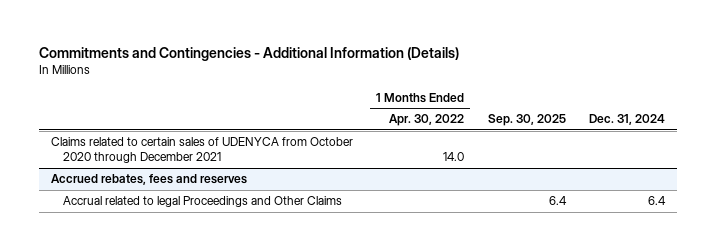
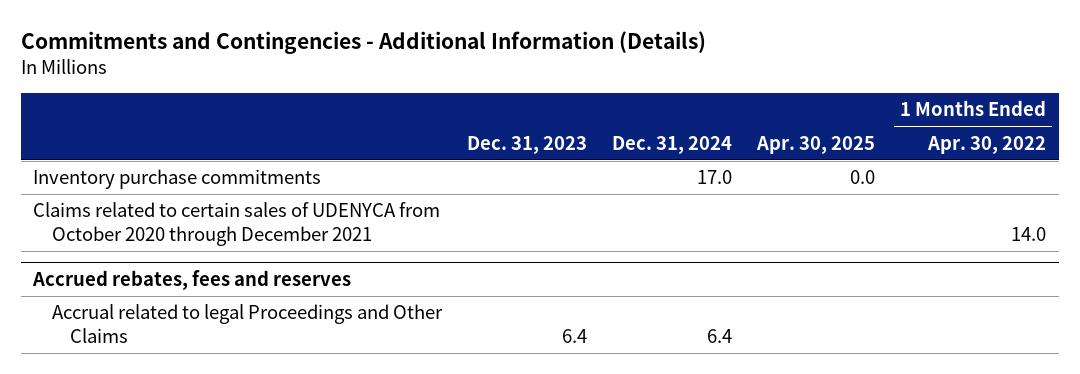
- | 1 Months Ended Apr. 30, 2022 | Sep. 30, 2025 | Dec. 31, 2024
+ | Dec. 31, 2023 | Dec. 31, 2024 | Apr. 30, 2025 | 1 Months Ended Apr. 30, 2022
+ Inventory purchase commitments | | 17.0 | 0.0 |

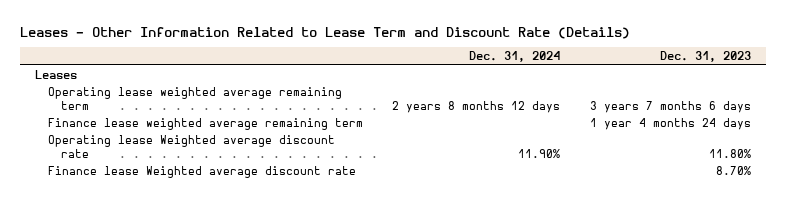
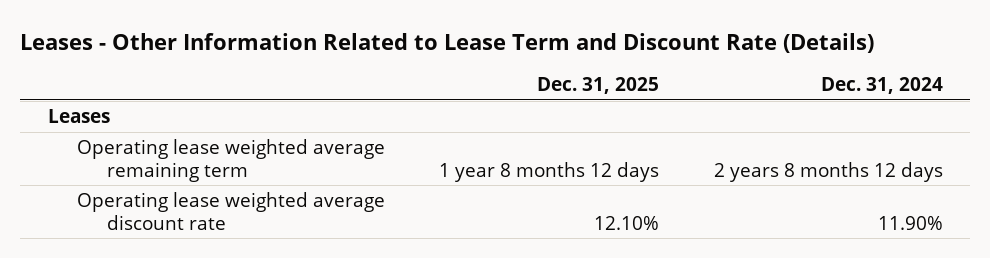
- | Dec. 31, 2024 | Dec. 31, 2023
+ | Dec. 31, 2025 | Dec. 31, 2024
- Finance lease weighted average remaining term | | 1 year 4 months 24 days
- Operating lease Weighted average discount rate | 11.90% | 11.80%
- Finance lease Weighted average discount rate | | 8.70%
+ Operating lease weighted average discount rate | 12.10% | 11.90%

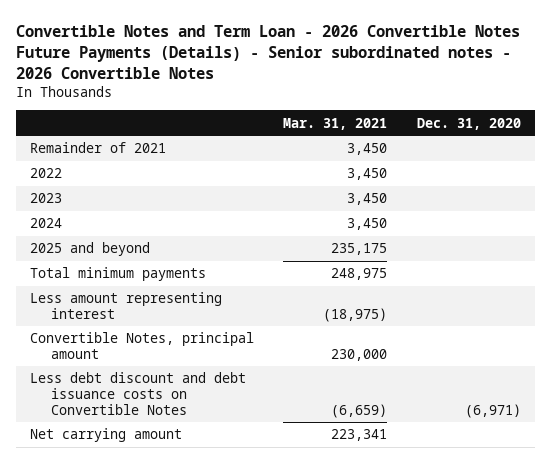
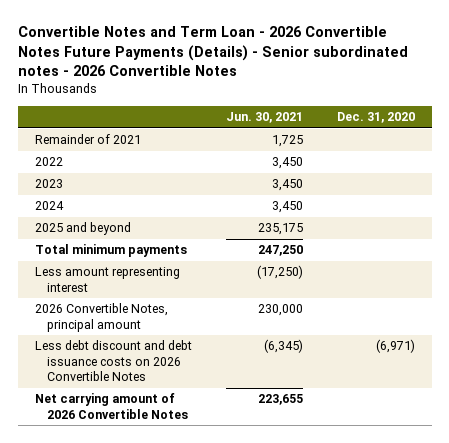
- | Mar. 31, 2021 | Dec. 31, 2020
+ | Jun. 30, 2021 | Dec. 31, 2020
- Convertible Notes, principal amount | 230,000 |
- Less debt discount and debt issuance costs on Convertible Notes | (6,659) | (6,971)
- Net carrying amount | 223,341 |
+ 2026 Convertible Notes, principal amount | 230,000 |
+ Less debt discount and debt issuance costs on 2026 Convertible Notes | (6,345) | (6,971)
+ Net carrying amount of 2026 Convertible Notes | 223,655 |

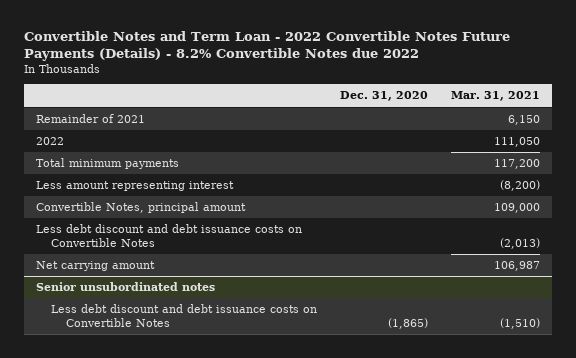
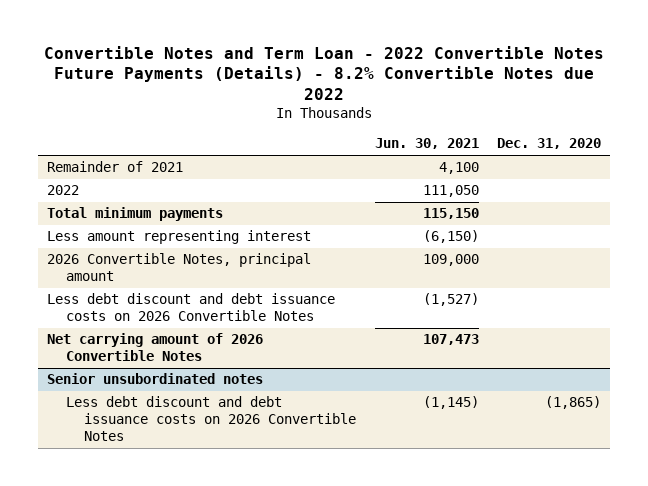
- | Dec. 31, 2020 | Mar. 31, 2021
+ | Jun. 30, 2021 | Dec. 31, 2020
- Convertible Notes, principal amount | | 109,000
- Less debt discount and debt issuance costs on Convertible Notes | | (2,013)
- Net carrying amount | | 106,987
+ 2026 Convertible Notes, principal amount | 109,000 |
+ Less debt discount and debt issuance costs on 2026 Convertible Notes | (1,527) |
+ Net carrying amount of 2026 Convertible Notes | 107,473 |
@ Senior unsubordinated notes
- Less debt discount and debt issuance costs on Convertible Notes | (1,865) | (1,510)
+ Less debt discount and debt issuance costs on 2026 Convertible Notes | (1,145) | (1,865)

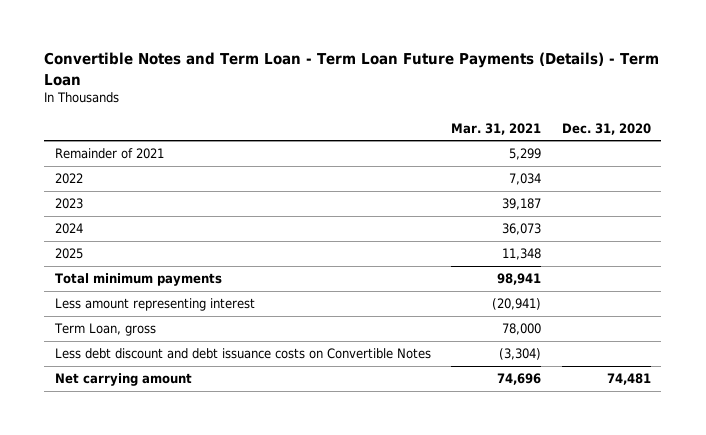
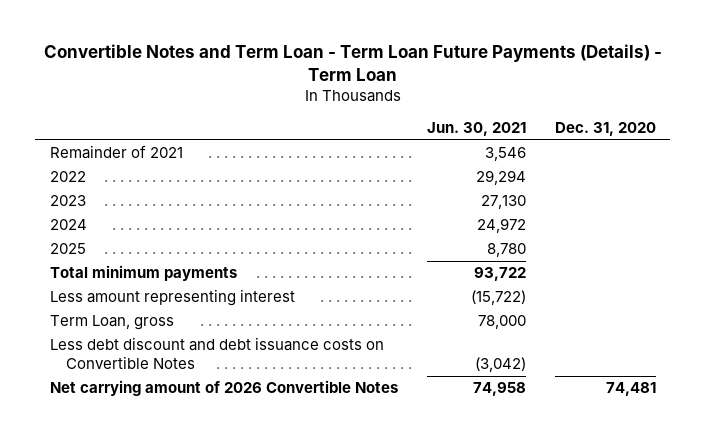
- | Mar. 31, 2021 | Dec. 31, 2020
+ | Jun. 30, 2021 | Dec. 31, 2020
- Net carrying amount | 74,696 | 74,481
+ Net carrying amount of 2026 Convertible Notes | 74,958 | 74,481

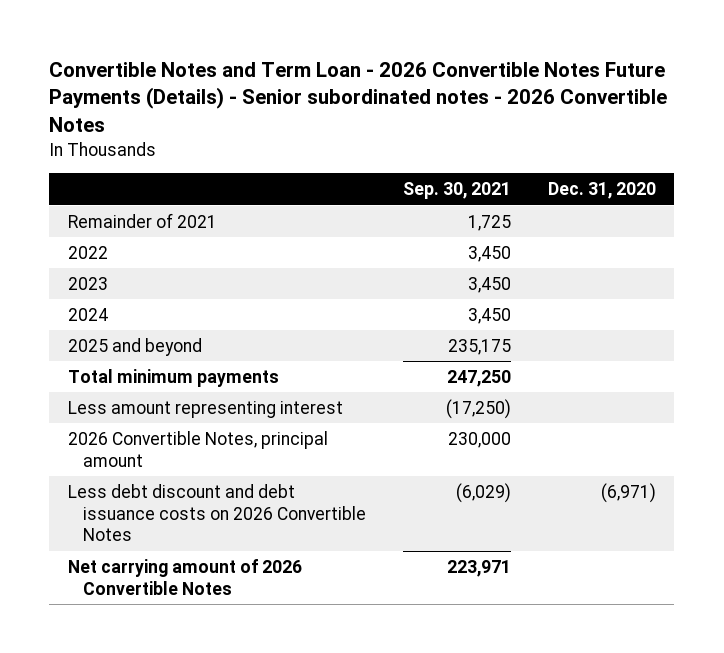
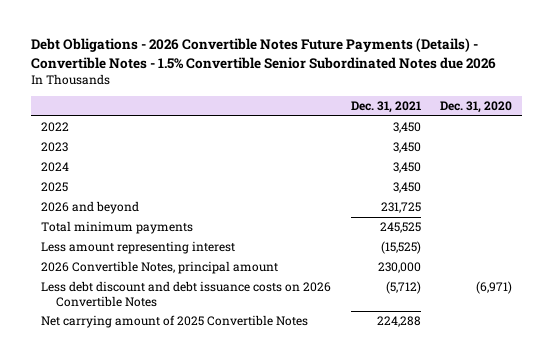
- Convertible Notes and Term Loan - 2026 Convertible Notes Future Payments (Details) - Senior subordinated notes - 2026 Convertible Notes
+ Debt Obligations - 2026 Convertible Notes Future Payments (Details) - Convertible Notes - 1.5% Convertible Senior Subordinated Notes due 2026
- | Sep. 30, 2021 | Dec. 31, 2020
+ | Dec. 31, 2021 | Dec. 31, 2020
- Remainder of 2021 | 1,725 |
- 2025 and beyond | 235,175 |
+ 2025 | 3,450 |
+ 2026 and beyond | 231,725 |
- Net carrying amount of 2026 Convertible Notes | 223,971 |
+ Net carrying amount of 2025 Convertible Notes | 224,288 |

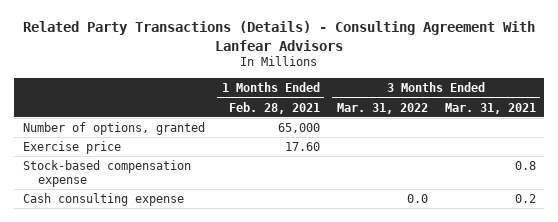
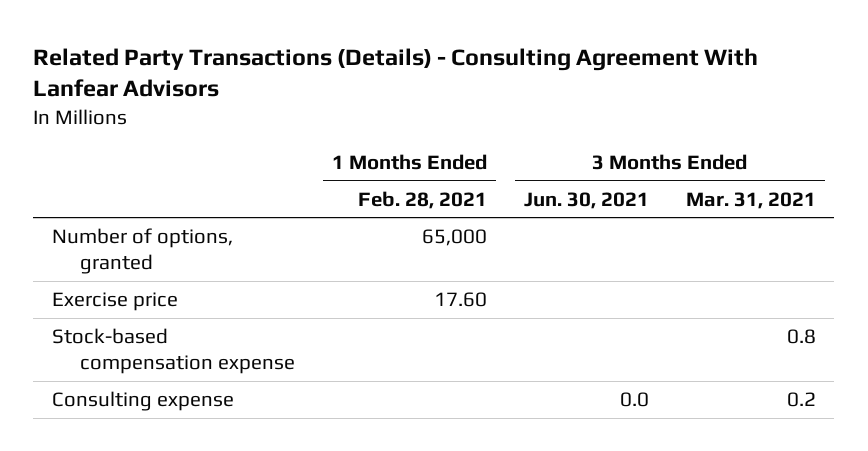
- | 1 Months Ended Feb. 28, 2021 | 3 Months Ended Mar. 31, 2022 | 3 Months Ended Mar. 31, 2021
+ | 1 Months Ended Feb. 28, 2021 | 3 Months Ended Jun. 30, 2021 | 3 Months Ended Mar. 31, 2021
- Cash consulting expense | | 0.0 | 0.2
+ Consulting expense | | 0.0 | 0.2

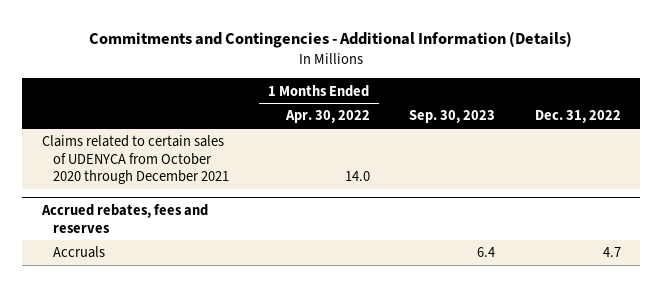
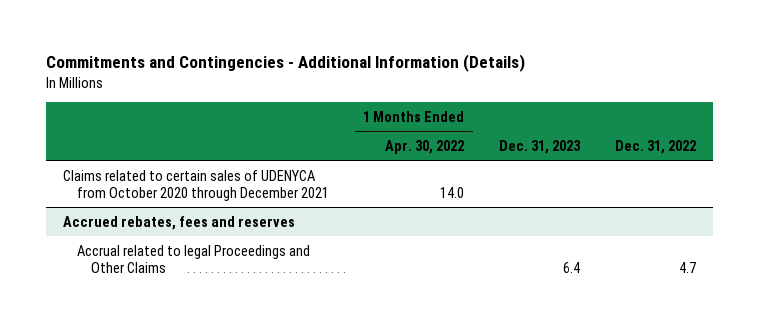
- | 1 Months Ended Apr. 30, 2022 | Sep. 30, 2023 | Dec. 31, 2022
+ | 1 Months Ended Apr. 30, 2022 | Dec. 31, 2023 | Dec. 31, 2022
@ Accrued rebates, fees and reserves
- Accruals | | 6.4 | 4.7
+ Accrual related to legal Proceedings and Other Claims | | 6.4 | 4.7

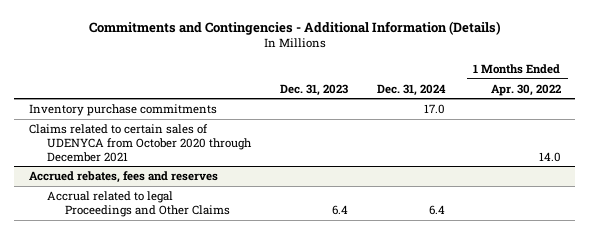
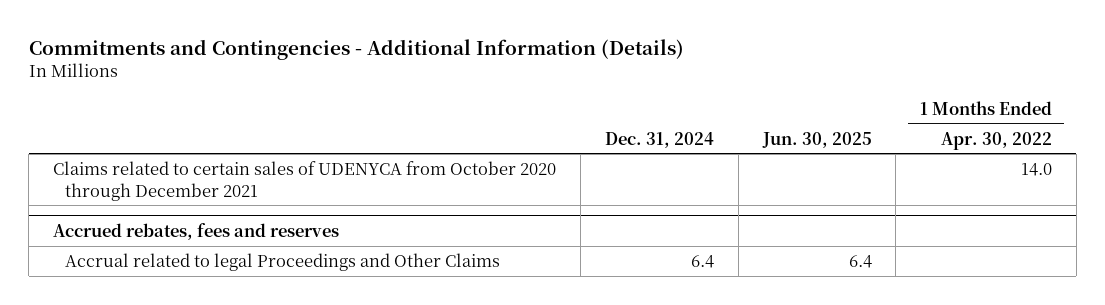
- | Dec. 31, 2023 | Dec. 31, 2024 | 1 Months Ended Apr. 30, 2022
+ | Dec. 31, 2024 | Jun. 30, 2025 | 1 Months Ended Apr. 30, 2022
- Inventory purchase commitments | | 17.0 |

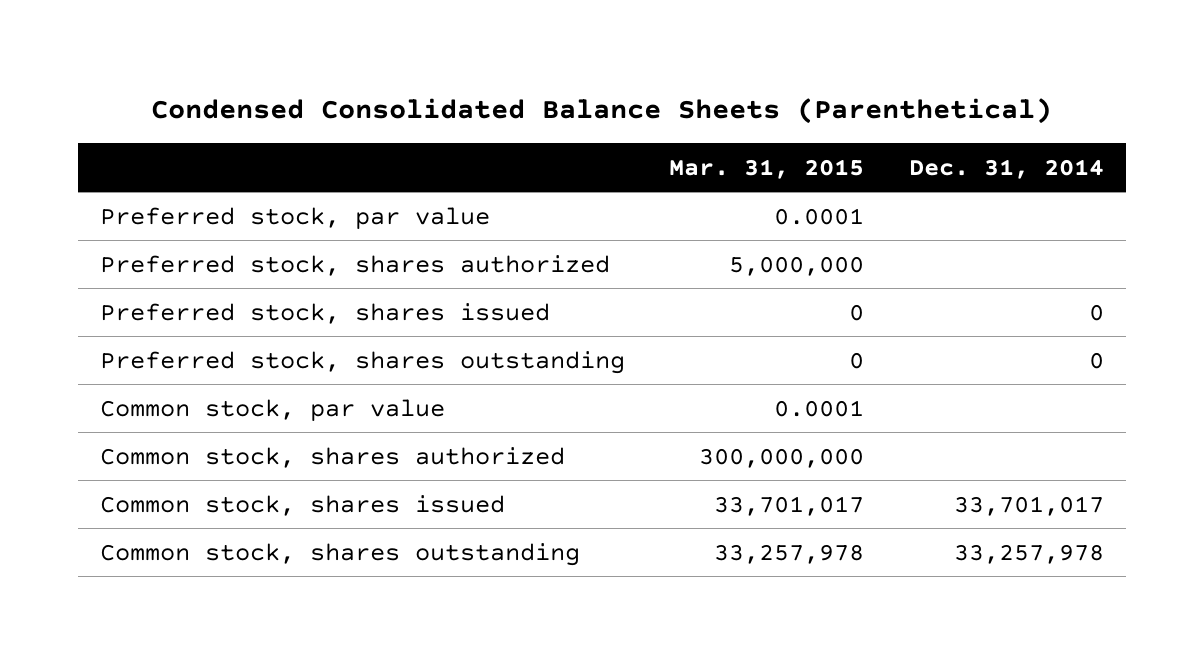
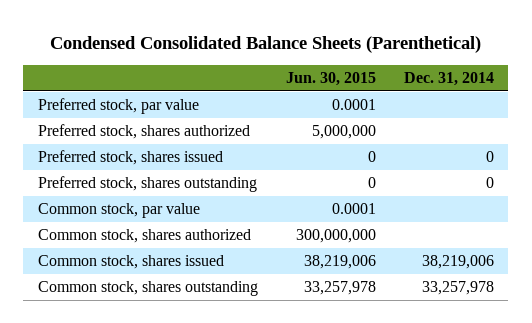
- | Mar. 31, 2015 | Dec. 31, 2014
+ | Jun. 30, 2015 | Dec. 31, 2014
- Common stock, shares issued | 33,701,017 | 33,701,017
+ Common stock, shares issued | 38,219,006 | 38,219,006

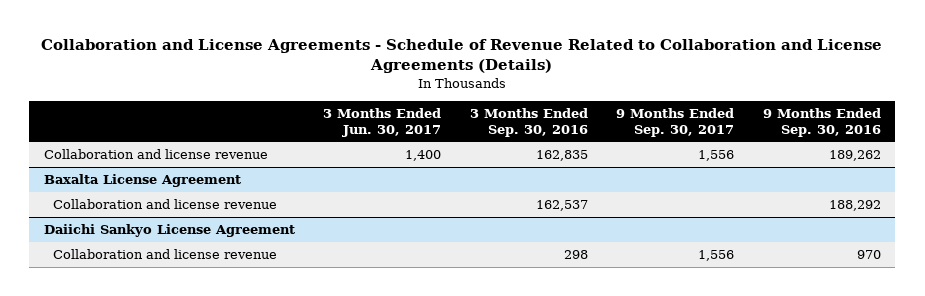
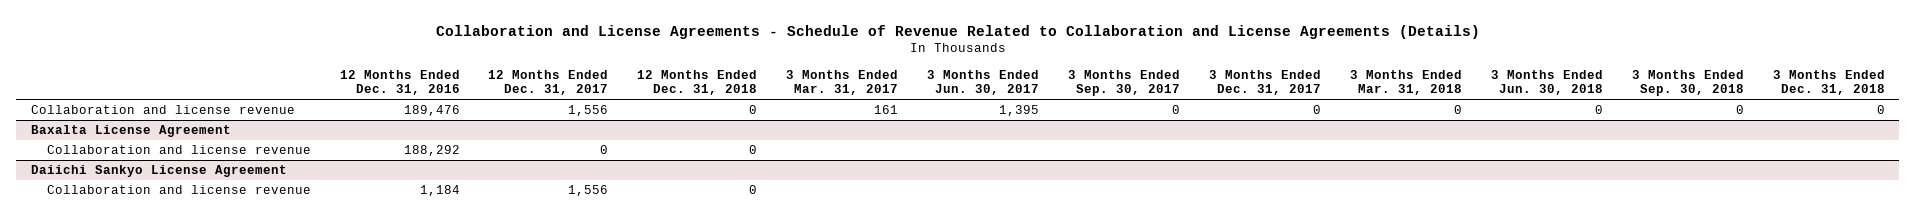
- | 3 Months Ended Jun. 30, 2017 | 3 Months Ended Sep. 30, 2016 | 9 Months Ended Sep. 30, 2017 | 9 Months Ended Sep. 30, 2016
+ | 12 Months Ended Dec. 31, 2016 | 12 Months Ended Dec. 31, 2017 | 12 Months Ended Dec. 31, 2018 | 3 Months Ended Mar. 31, 2017 | 3 Months Ended Jun. 30, 2017 | 3 Months Ended Sep. 30, 2017 | 3 Months Ended Dec. 31, 2017 | 3 Months Ended Mar. 31, 2018 | 3 Months Ended Jun. 30, 2018 | 3 Months Ended Sep. 30, 2018 | 3 Months Ended Dec. 31, 2018
- Collaboration and license revenue | 1,400 | 162,835 | 1,556 | 189,262
+ Collaboration and license revenue | 189,476 | 1,556 | 0 | 161 | 1,395 | 0 | 0 | 0 | 0 | 0 | 0

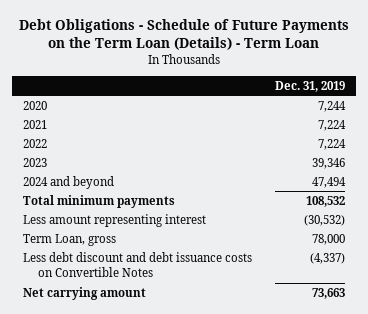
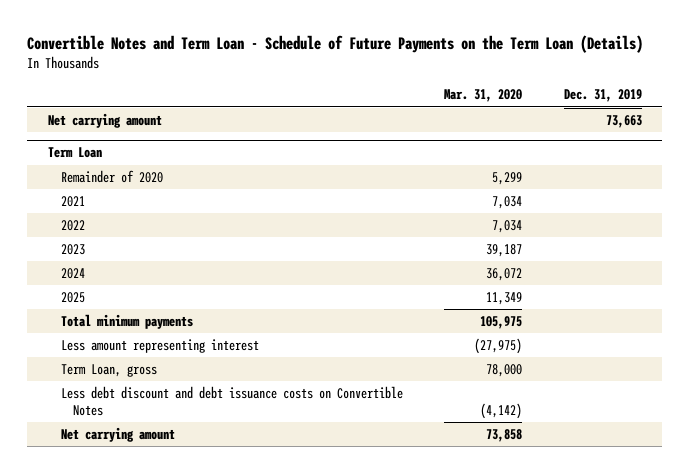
- Debt Obligations - Schedule of Future Payments on the Term Loan (Details) - Term Loan
+ Convertible Notes and Term Loan - Schedule of Future Payments on the Term Loan (Details)
- | Dec. 31, 2019
+ | Mar. 31, 2020 | Dec. 31, 2019
- 2020 | 7,244
- 2021 | 7,224
- 2022 | 7,224
- 2023 | 39,346
- 2024 and beyond | 47,494
- Total minimum payments | 108,532
- Less amount representing interest | (30,532)
- Term Loan, gross | 78,000
- Less debt discount and debt issuance costs on Convertible Notes | (4,337)
+ Term Loan
+ Remainder of 2020 | 5,299 |
+ 2021 | 7,034 |
+ 2022 | 7,034 |
+ 2023 | 39,187 |
+ 2024 | 36,072 |
+ 2025 | 11,349 |
+ Total minimum payments | 105,975 |
+ Less amount representing interest | (27,975) |
+ Term Loan, gross | 78,000 |
+ Less debt discount and debt issuance costs on Convertible Notes | (4,142) |
+ Net carrying amount | 73,858 |

